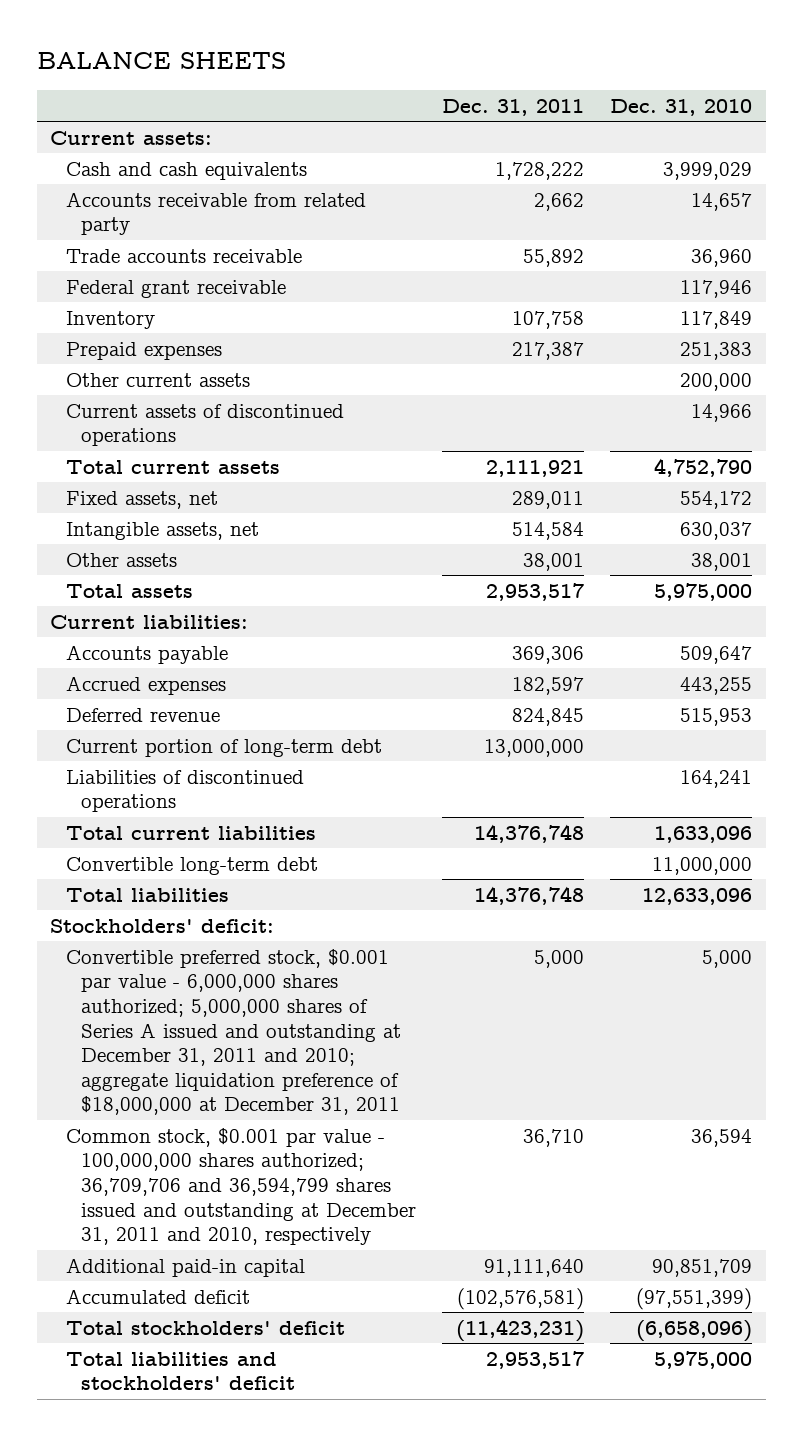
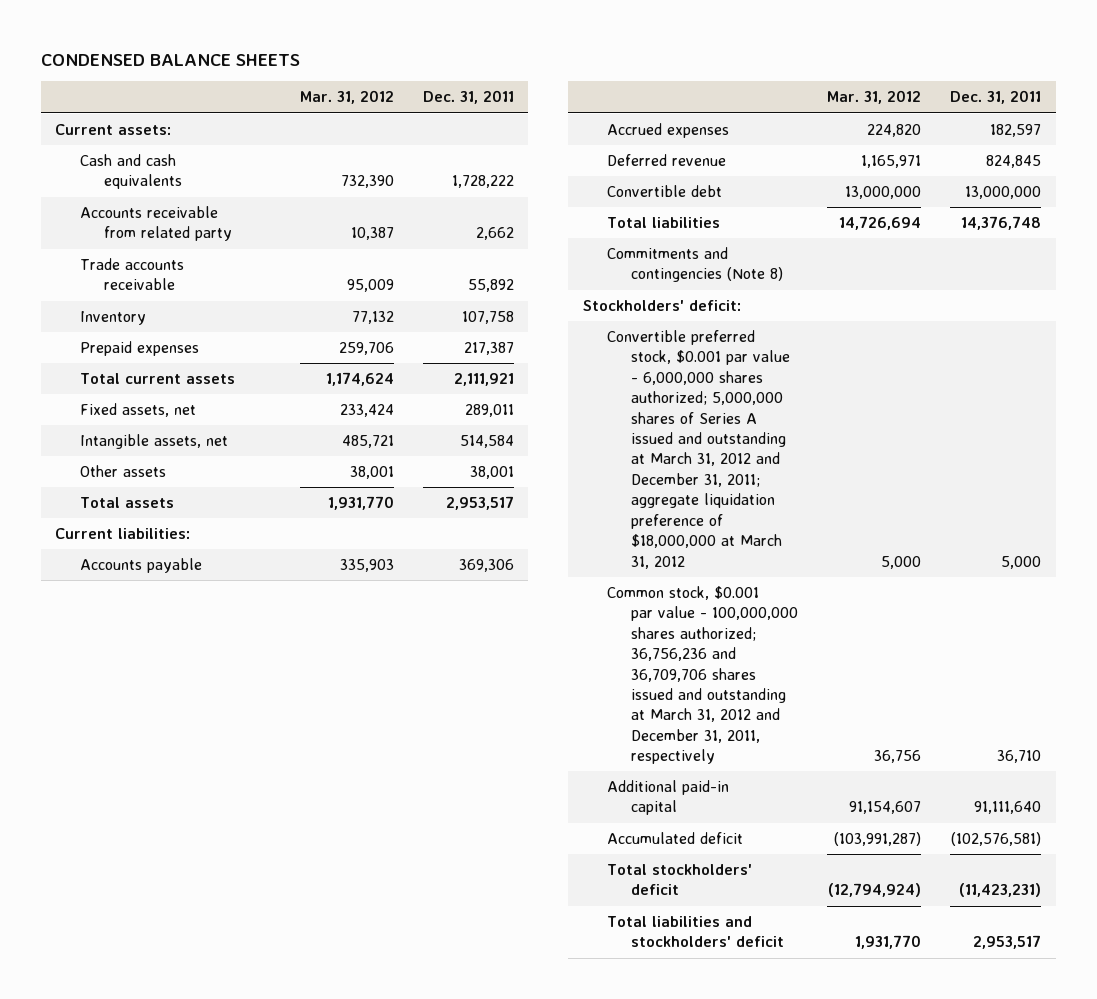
- BALANCE SHEETS
+ CONDENSED BALANCE SHEETS
- | Dec. 31, 2011 | Dec. 31, 2010
+ | Mar. 31, 2012 | Dec. 31, 2011
- Federal grant receivable | | 117,946
- Other current assets | | 200,000
- Current assets of discontinued operations | | 14,966
- Current portion of long-term debt | 13,000,000 |
- Liabilities of discontinued operations | | 164,241
- Total current liabilities | 14,376,748 | 1,633,096
- Convertible long-term debt | | 11,000,000
+ Convertible debt | 13,000,000 | 13,000,000
+ Commitments and contingencies (Note 8)
- Convertible preferred stock, $0.001 par value - 6,000,000 shares authorized; 5,000,000 shares of Series A issued and outstanding at December 31, 2011 and 2010; aggregate liquidation preference of $18,000,000 at December 31, 2011 | 5,000 | 5,000
- Common stock, $0.001 par value - 100,000,000 shares authorized; 36,709,706 and 36,594,799 shares issued and outstanding at December 31, 2011 and 2010, respectively | 36,710 | 36,594
+ Convertible preferred stock, $0.001 par value - 6,000,000 shares authorized; 5,000,000 shares of Series A issued and outstanding at March 31, 2012 and December 31, 2011; aggregate liquidation preference of $18,000,000 at March 31, 2012 | 5,000 | 5,000
+ Common stock, $0.001 par value - 100,000,000 shares authorized; 36,756,236 and 36,709,706 shares issued and outstanding at March 31, 2012 and December 31, 2011, respectively | 36,756 | 36,710

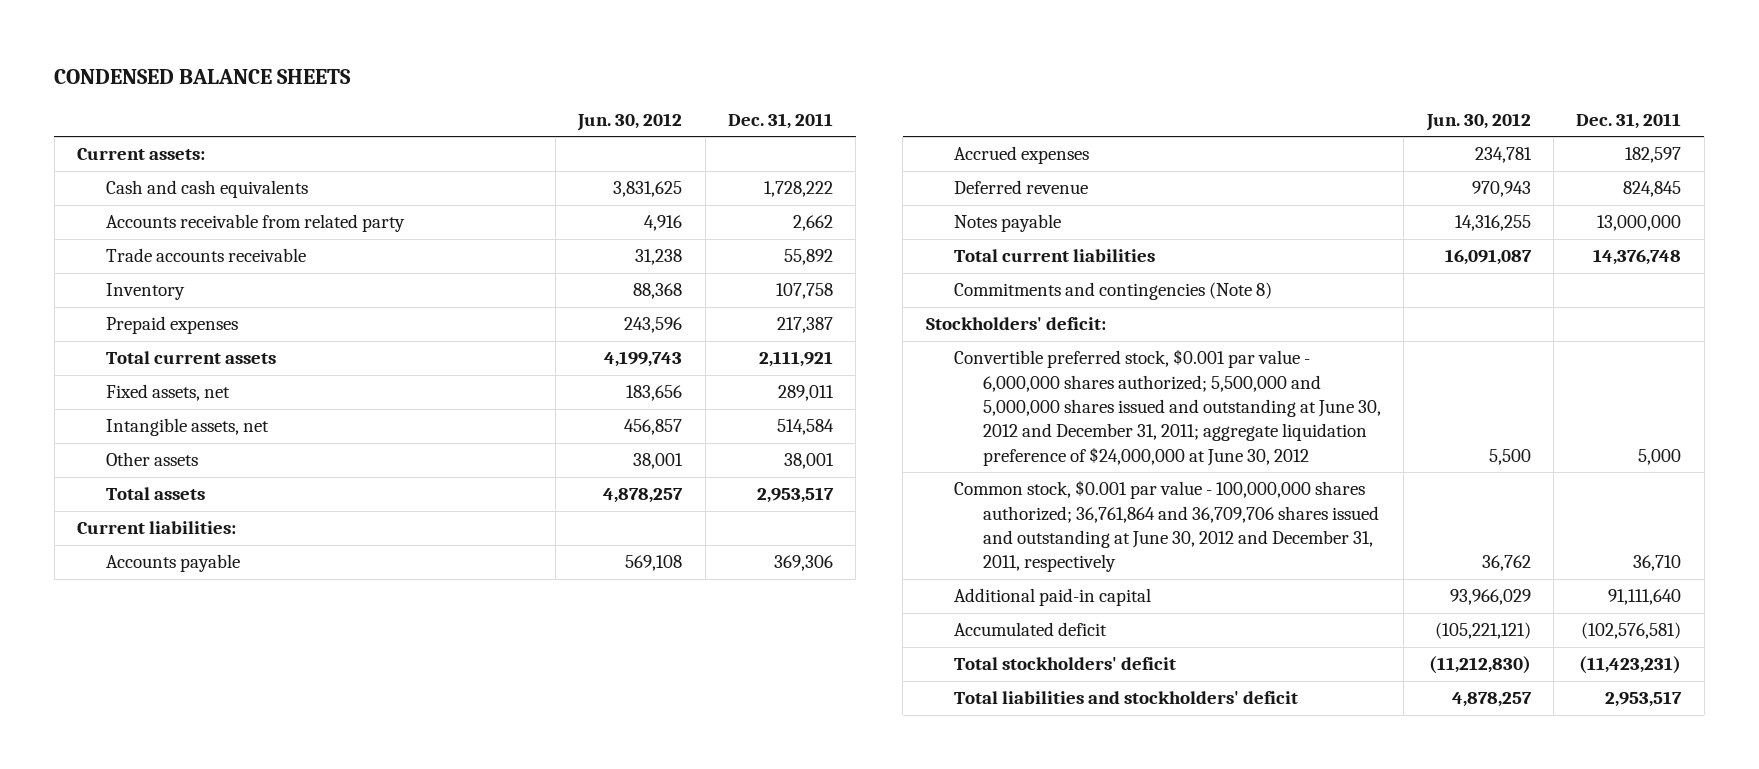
- | Mar. 31, 2012 | Dec. 31, 2011
+ | Jun. 30, 2012 | Dec. 31, 2011
- Convertible debt | 13,000,000 | 13,000,000
- Total liabilities | 14,726,694 | 14,376,748
+ Notes payable | 14,316,255 | 13,000,000
+ Total current liabilities | 16,091,087 | 14,376,748
- Convertible preferred stock, $0.001 par value - 6,000,000 shares authorized; 5,000,000 shares of Series A issued and outstanding at March 31, 2012 and December 31, 2011; aggregate liquidation preference of $18,000,000 at March 31, 2012 | 5,000 | 5,000
- Common stock, $0.001 par value - 100,000,000 shares authorized; 36,756,236 and 36,709,706 shares issued and outstanding at March 31, 2012 and December 31, 2011, respectively | 36,756 | 36,710
+ Convertible preferred stock, $0.001 par value - 6,000,000 shares authorized; 5,500,000 and 5,000,000 shares issued and outstanding at June 30, 2012 and December 31, 2011; aggregate liquidation preference of $24,000,000 at June 30, 2012 | 5,500 | 5,000
+ Common stock, $0.001 par value - 100,000,000 shares authorized; 36,761,864 and 36,709,706 shares issued and outstanding at June 30, 2012 and December 31, 2011, respectively | 36,762 | 36,710

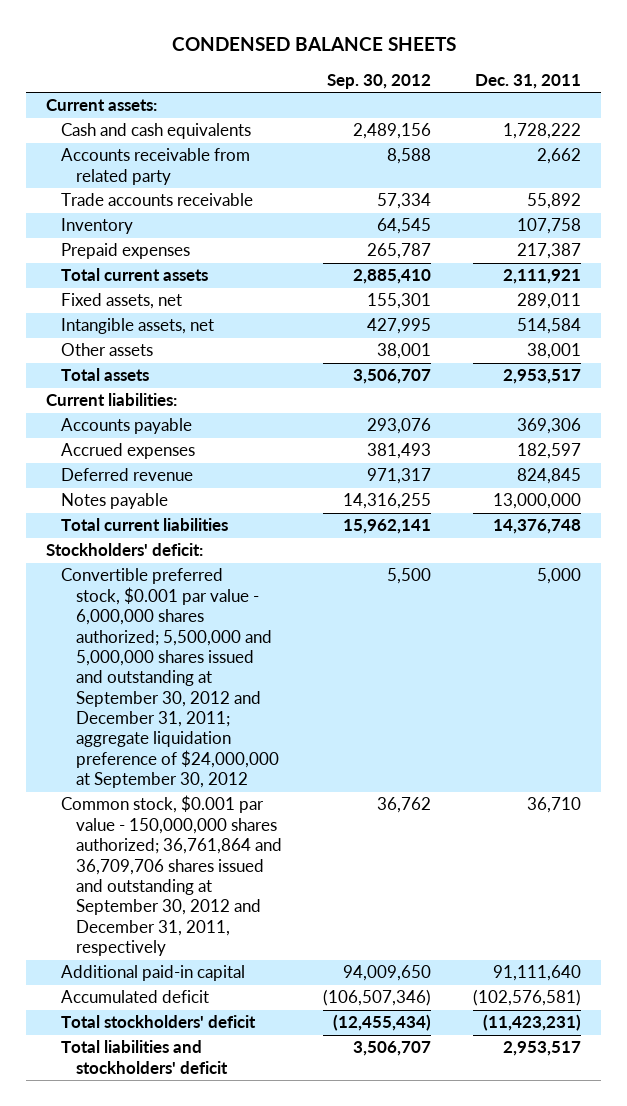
- | Jun. 30, 2012 | Dec. 31, 2011
+ | Sep. 30, 2012 | Dec. 31, 2011
- Commitments and contingencies (Note 8)
- Convertible preferred stock, $0.001 par value - 6,000,000 shares authorized; 5,500,000 and 5,000,000 shares issued and outstanding at June 30, 2012 and December 31, 2011; aggregate liquidation preference of $24,000,000 at June 30, 2012 | 5,500 | 5,000
- Common stock, $0.001 par value - 100,000,000 shares authorized; 36,761,864 and 36,709,706 shares issued and outstanding at June 30, 2012 and December 31, 2011, respectively | 36,762 | 36,710
+ Convertible preferred stock, $0.001 par value - 6,000,000 shares authorized; 5,500,000 and 5,000,000 shares issued and outstanding at September 30, 2012 and December 31, 2011; aggregate liquidation preference of $24,000,000 at September 30, 2012 | 5,500 | 5,000
+ Common stock, $0.001 par value - 150,000,000 shares authorized; 36,761,864 and 36,709,706 shares issued and outstanding at September 30, 2012 and December 31, 2011, respectively | 36,762 | 36,710

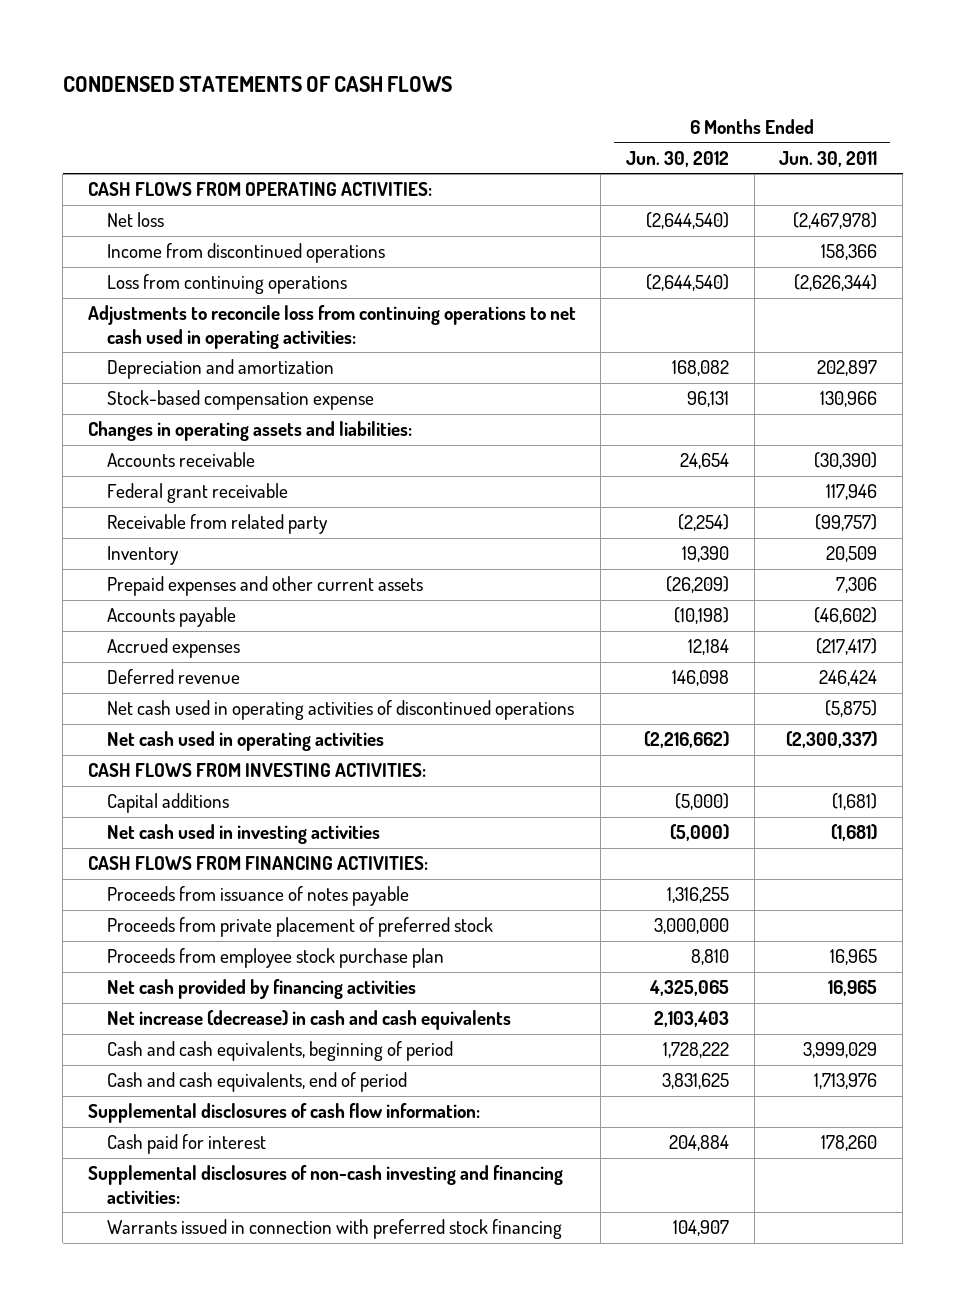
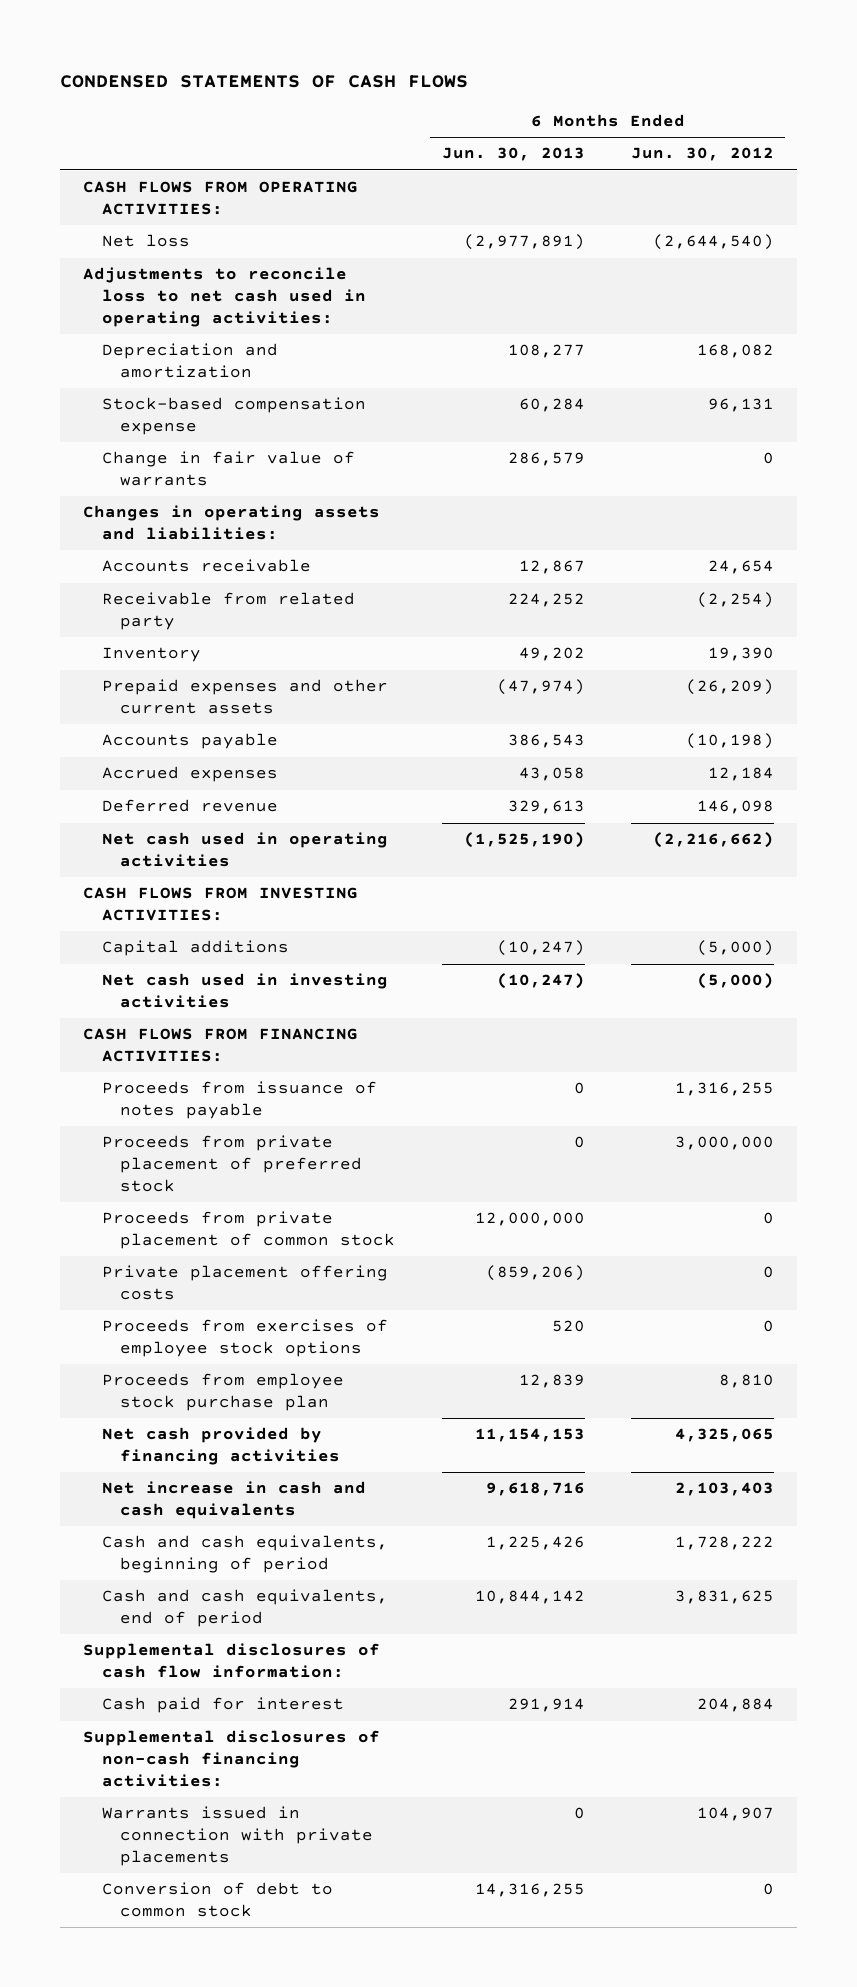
- | 6 Months Ended Jun. 30, 2012 | 6 Months Ended Jun. 30, 2011
+ | 6 Months Ended Jun. 30, 2013 | 6 Months Ended Jun. 30, 2012
- Income from discontinued operations | | 158,366
- Loss from continuing operations | (2,644,540) | (2,626,344)
- Adjustments to reconcile loss from continuing operations to net cash used in operating activities:
+ Adjustments to reconcile loss to net cash used in operating activities:
+ Change in fair value of warrants | 286,579 | 0
- Federal grant receivable | | 117,946
- Net cash used in operating activities of discontinued operations | | (5,875)
+ Proceeds from private placement of common stock | 12,000,000 | 0
+ Private placement offering costs | (859,206) | 0
+ Proceeds from exercises of employee stock options | 520 | 0
- Net increase (decrease) in cash and cash equivalents | 2,103,403 |
+ Net increase in cash and cash equivalents | 9,618,716 | 2,103,403
- Supplemental disclosures of non-cash investing and financing activities:
- Warrants issued in connection with preferred stock financing | 104,907 |
+ Supplemental disclosures of non-cash financing activities:
+ Warrants issued in connection with private placements | 0 | 104,907
+ Conversion of debt to common stock | 14,316,255 | 0

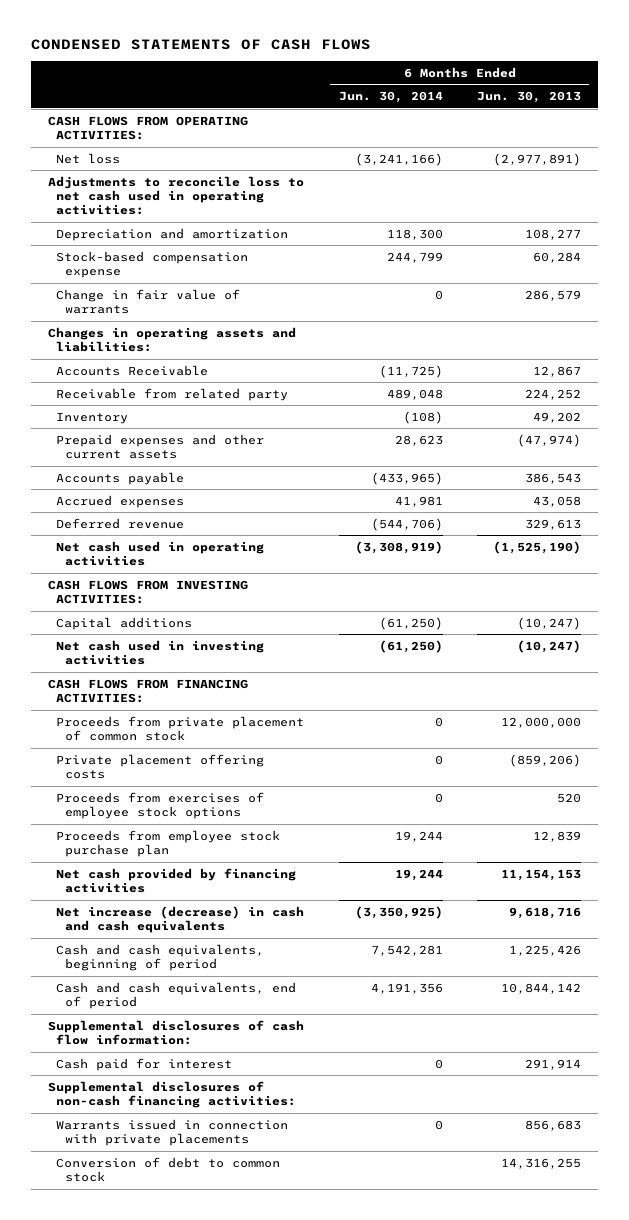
- | 6 Months Ended Jun. 30, 2013 | 6 Months Ended Jun. 30, 2012
+ | 6 Months Ended Jun. 30, 2014 | 6 Months Ended Jun. 30, 2013
- Accounts receivable | 12,867 | 24,654
+ Accounts Receivable | (11,725) | 12,867
- Proceeds from issuance of notes payable | 0 | 1,316,255
- Proceeds from private placement of preferred stock | 0 | 3,000,000
- Net increase in cash and cash equivalents | 9,618,716 | 2,103,403
+ Net increase (decrease) in cash and cash equivalents | (3,350,925) | 9,618,716
- Warrants issued in connection with private placements | 0 | 104,907
+ Warrants issued in connection with private placements | 0 | 856,683

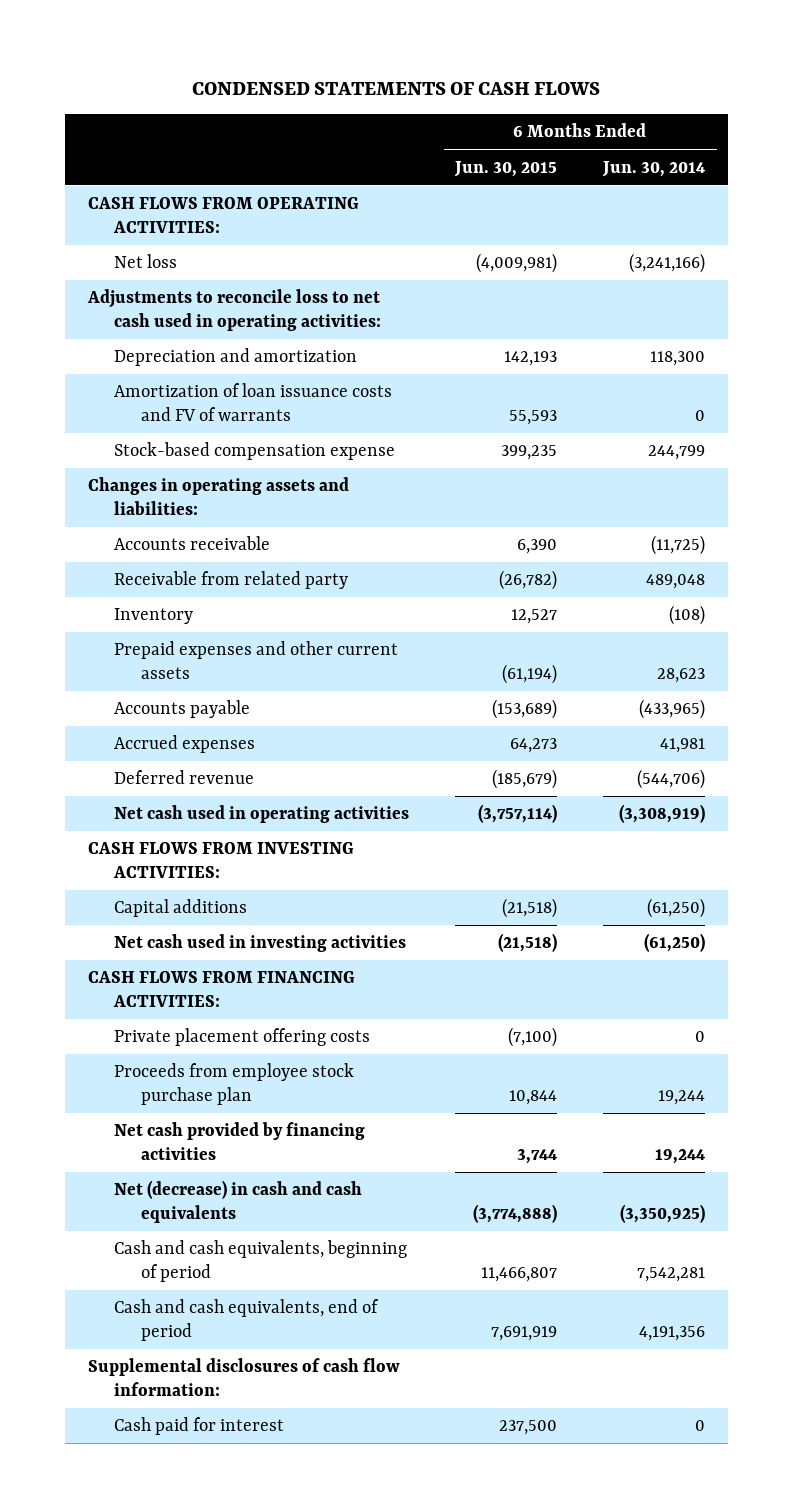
- | 6 Months Ended Jun. 30, 2014 | 6 Months Ended Jun. 30, 2013
+ | 6 Months Ended Jun. 30, 2015 | 6 Months Ended Jun. 30, 2014
+ Amortization of loan issuance costs and FV of warrants | 55,593 | 0
- Change in fair value of warrants | 0 | 286,579
- Accounts Receivable | (11,725) | 12,867
+ Accounts receivable | 6,390 | (11,725)
- Proceeds from private placement of common stock | 0 | 12,000,000
- Proceeds from exercises of employee stock options | 0 | 520
- Net increase (decrease) in cash and cash equivalents | (3,350,925) | 9,618,716
+ Net (decrease) in cash and cash equivalents | (3,774,888) | (3,350,925)
- Supplemental disclosures of non-cash financing activities:
- Warrants issued in connection with private placements | 0 | 856,683
- Conversion of debt to common stock | | 14,316,255

